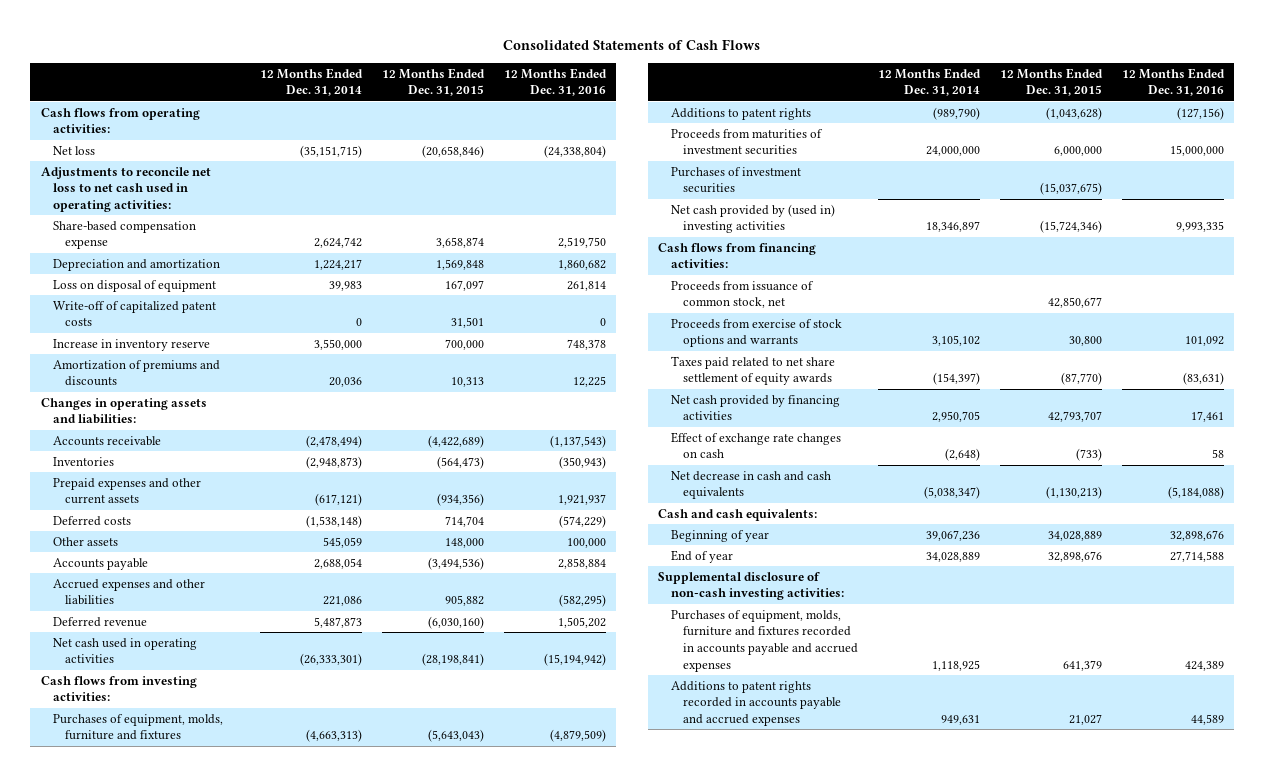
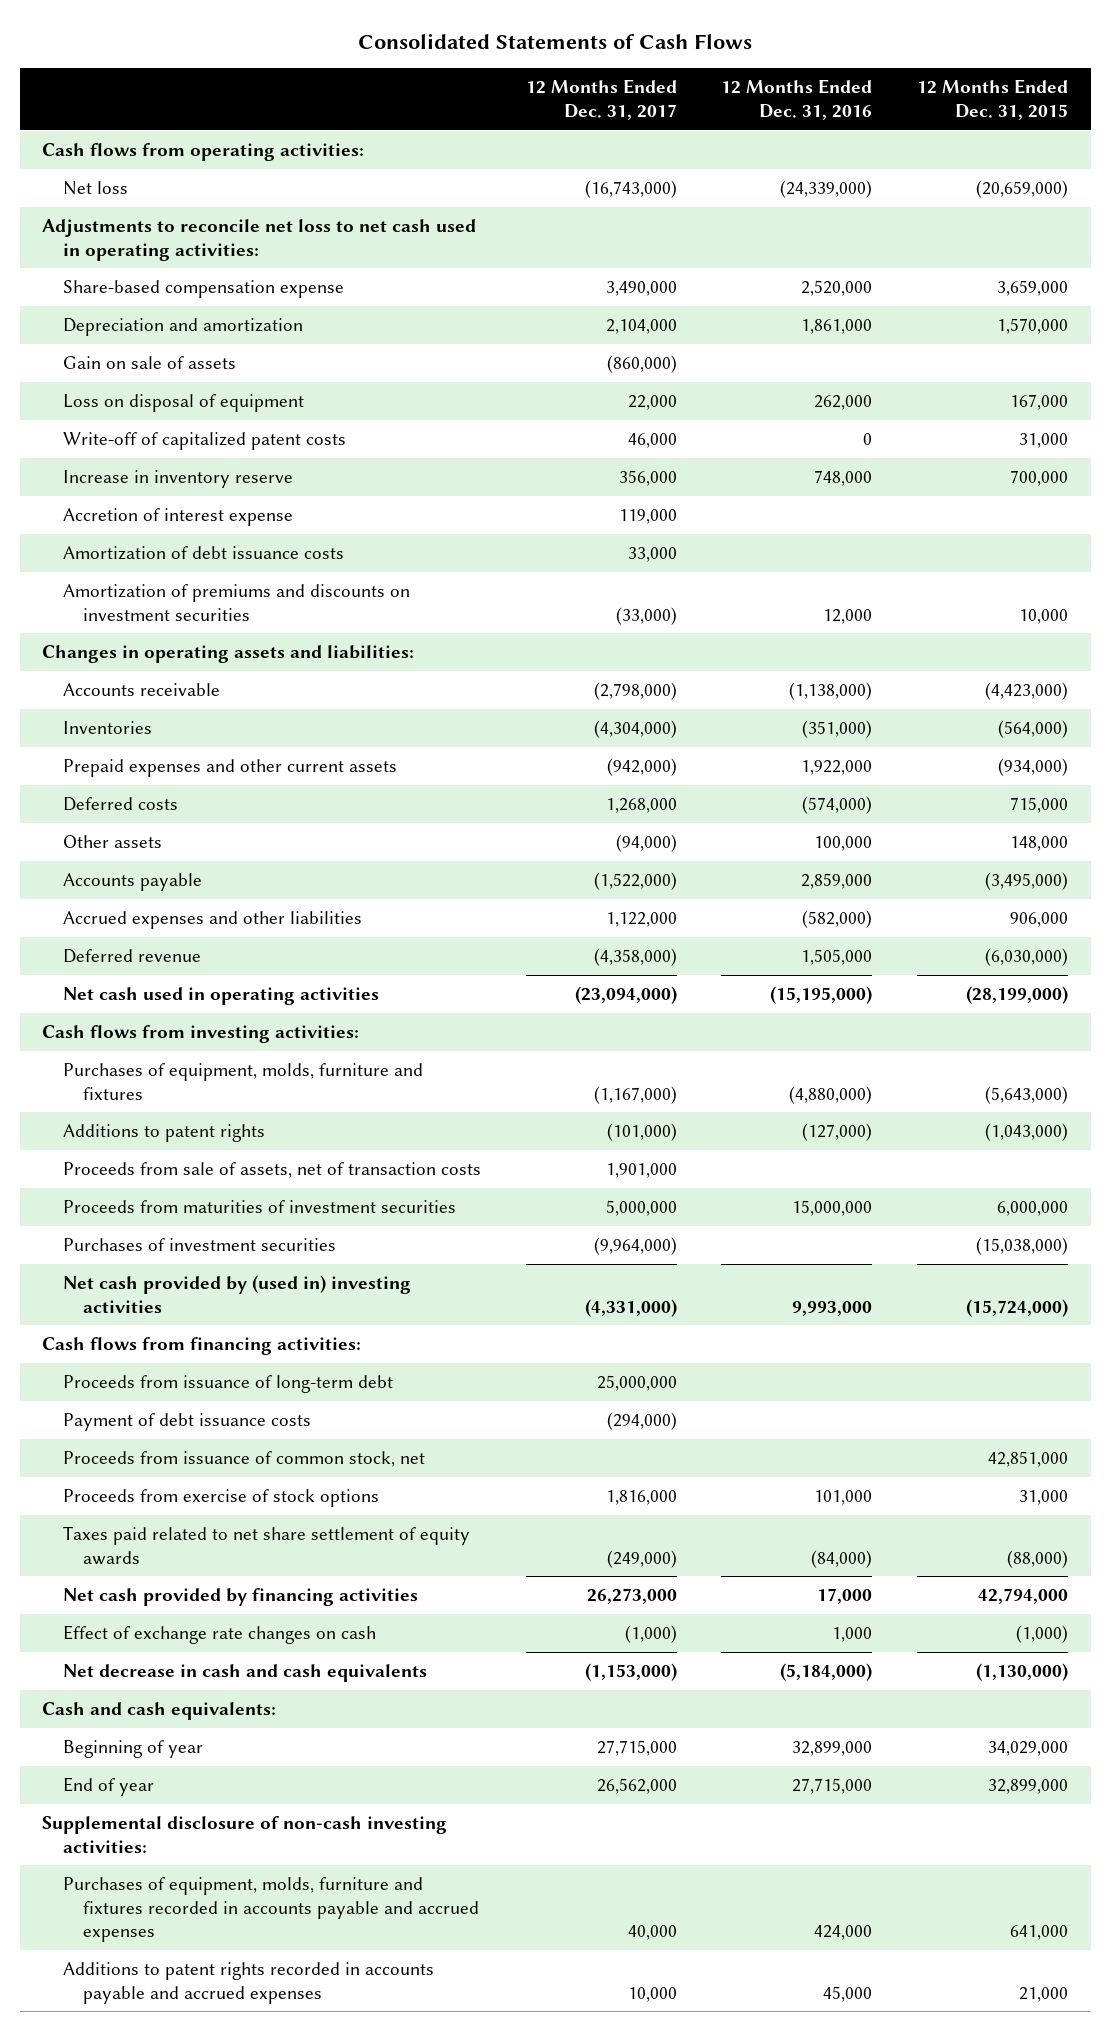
- | 12 Months Ended Dec. 31, 2014 | 12 Months Ended Dec. 31, 2015 | 12 Months Ended Dec. 31, 2016
+ | 12 Months Ended Dec. 31, 2017 | 12 Months Ended Dec. 31, 2016 | 12 Months Ended Dec. 31, 2015
- Net loss | (35,151,715) | (20,658,846) | (24,338,804)
+ Net loss | (16,743,000) | (24,339,000) | (20,659,000)
- Share-based compensation expense | 2,624,742 | 3,658,874 | 2,519,750
- Depreciation and amortization | 1,224,217 | 1,569,848 | 1,860,682
- Loss on disposal of equipment | 39,983 | 167,097 | 261,814
- Write-off of capitalized patent costs | 0 | 31,501 | 0
- Increase in inventory reserve | 3,550,000 | 700,000 | 748,378
- Amortization of premiums and discounts | 20,036 | 10,313 | 12,225
+ Share-based compensation expense | 3,490,000 | 2,520,000 | 3,659,000
+ Depreciation and amortization | 2,104,000 | 1,861,000 | 1,570,000
+ Gain on sale of assets | (860,000) | |
+ Loss on disposal of equipment | 22,000 | 262,000 | 167,000
+ Write-off of capitalized patent costs | 46,000 | 0 | 31,000
+ Increase in inventory reserve | 356,000 | 748,000 | 700,000
+ Accretion of interest expense | 119,000 | |
+ Amortization of debt issuance costs | 33,000 | |
+ Amortization of premiums and discounts on investment securities | (33,000) | 12,000 | 10,000
- Accounts receivable | (2,478,494) | (4,422,689) | (1,137,543)
- Inventories | (2,948,873) | (564,473) | (350,943)
- Prepaid expenses and other current assets | (617,121) | (934,356) | 1,921,937
- Deferred costs | (1,538,148) | 714,704 | (574,229)
+ Accounts receivable | (2,798,000) | (1,138,000) | (4,423,000)
+ Inventories | (4,304,000) | (351,000) | (564,000)
+ Prepaid expenses and other current assets | (942,000) | 1,922,000 | (934,000)
+ Deferred costs | 1,268,000 | (574,000) | 715,000
- Accounts payable | 2,688,054 | (3,494,536) | 2,858,884
- Accrued expenses and other liabilities | 221,086 | 905,882 | (582,295)
- Deferred revenue | 5,487,873 | (6,030,160) | 1,505,202
- Net cash used in operating activities | (26,333,301) | (28,198,841) | (15,194,942)
+ Accounts payable | (1,522,000) | 2,859,000 | (3,495,000)
+ Accrued expenses and other liabilities | 1,122,000 | (582,000) | 906,000
+ Deferred revenue | (4,358,000) | 1,505,000 | (6,030,000)
+ Net cash used in operating activities | (23,094,000) | (15,195,000) | (28,199,000)
- Purchases of equipment, molds, furniture and fixtures | (4,663,313) | (5,643,043) | (4,879,509)
- Additions to patent rights | (989,790) | (1,043,628) | (127,156)
+ Purchases of equipment, molds, furniture and fixtures | (1,167,000) | (4,880,000) | (5,643,000)
+ Additions to patent rights | (101,000) | (127,000) | (1,043,000)
+ Proceeds from sale of assets, net of transaction costs | 1,901,000 | |
- Purchases of investment securities | | (15,037,675) |
- Net cash provided by (used in) investing activities | 18,346,897 | (15,724,346) | 9,993,335
+ Purchases of investment securities | (9,964,000) | | (15,038,000)
+ Net cash provided by (used in) investing activities | (4,331,000) | 9,993,000 | (15,724,000)
- Proceeds from issuance of common stock, net | | 42,850,677 |
- Proceeds from exercise of stock options and warrants | 3,105,102 | 30,800 | 101,092
- Taxes paid related to net share settlement of equity awards | (154,397) | (87,770) | (83,631)
- Net cash provided by financing activities | 2,950,705 | 42,793,707 | 17,461
- Effect of exchange rate changes on cash | (2,648) | (733) | 58
- Net decrease in cash and cash equivalents | (5,038,347) | (1,130,213) | (5,184,088)
+ Proceeds from issuance of long-term debt | 25,000,000 | |
+ Payment of debt issuance costs | (294,000) | |
+ Proceeds from issuance of common stock, net | | | 42,851,000
+ Proceeds from exercise of stock options | 1,816,000 | 101,000 | 31,000
+ Taxes paid related to net share settlement of equity awards | (249,000) | (84,000) | (88,000)
+ Net cash provided by financing activities | 26,273,000 | 17,000 | 42,794,000
+ Effect of exchange rate changes on cash | (1,000) | 1,000 | (1,000)
+ Net decrease in cash and cash equivalents | (1,153,000) | (5,184,000) | (1,130,000)
- Beginning of year | 39,067,236 | 34,028,889 | 32,898,676
- End of year | 34,028,889 | 32,898,676 | 27,714,588
+ Beginning of year | 27,715,000 | 32,899,000 | 34,029,000
+ End of year | 26,562,000 | 27,715,000 | 32,899,000
- Purchases of equipment, molds, furniture and fixtures recorded in accounts payable and accrued expenses | 1,118,925 | 641,379 | 424,389
- Additions to patent rights recorded in accounts payable and accrued expenses | 949,631 | 21,027 | 44,589
+ Purchases of equipment, molds, furniture and fixtures recorded in accounts payable and accrued expenses | 40,000 | 424,000 | 641,000
+ Additions to patent rights recorded in accounts payable and accrued expenses | 10,000 | 45,000 | 21,000

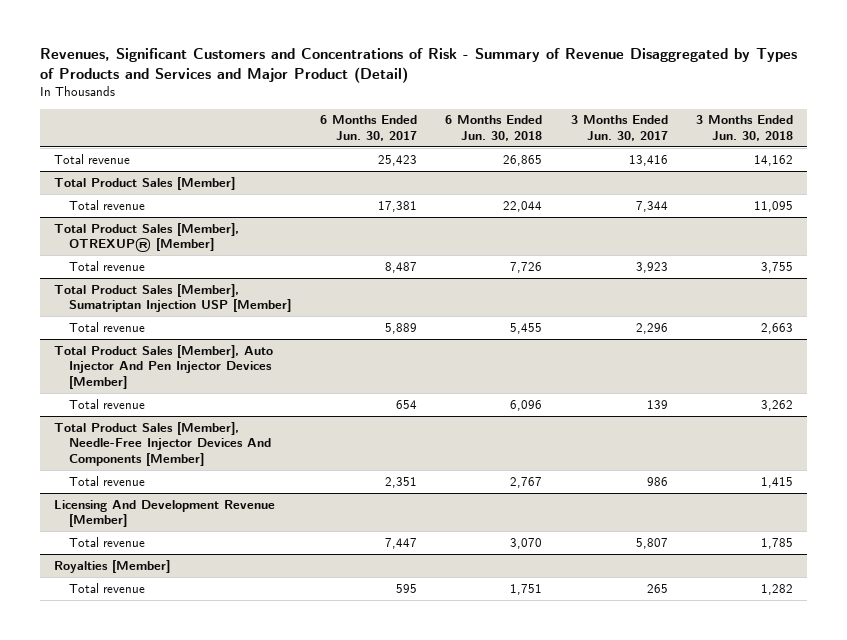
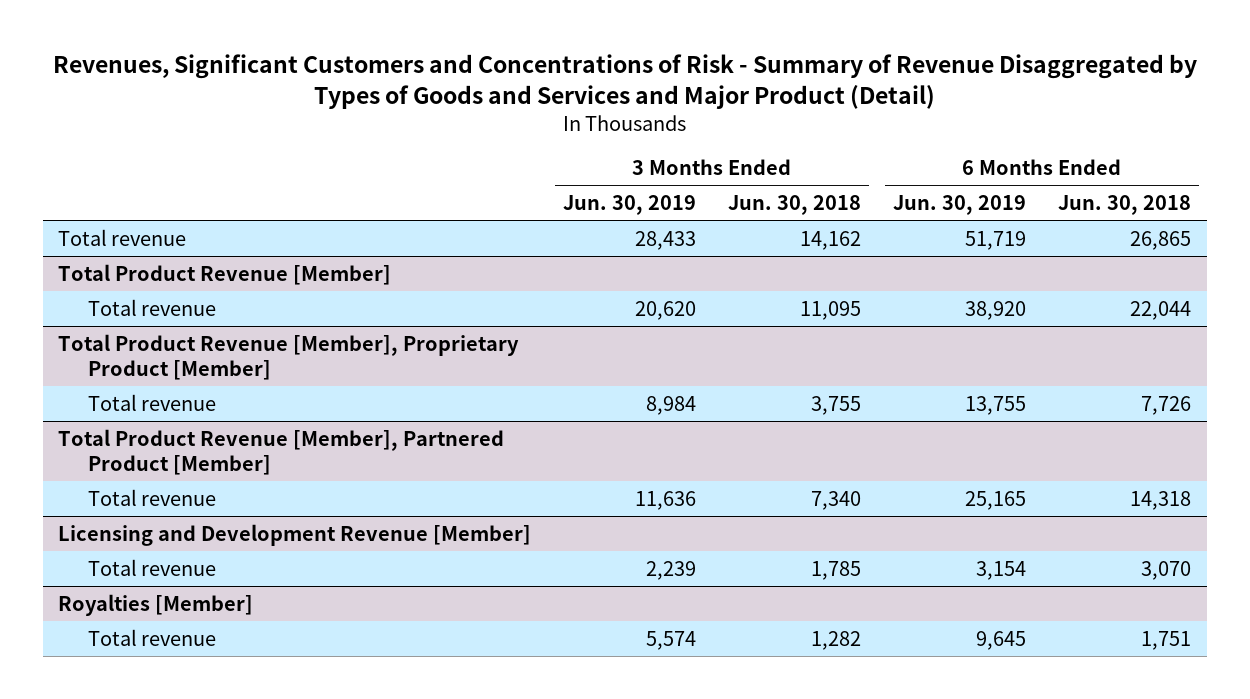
- Revenues, Significant Customers and Concentrations of Risk - Summary of Revenue Disaggregated by Types of Products and Services and Major Product (Detail)
+ Revenues, Significant Customers and Concentrations of Risk - Summary of Revenue Disaggregated by Types of Goods and Services and Major Product (Detail)
- | 6 Months Ended Jun. 30, 2017 | 6 Months Ended Jun. 30, 2018 | 3 Months Ended Jun. 30, 2017 | 3 Months Ended Jun. 30, 2018
+ | 3 Months Ended Jun. 30, 2019 | 3 Months Ended Jun. 30, 2018 | 6 Months Ended Jun. 30, 2019 | 6 Months Ended Jun. 30, 2018
- Total Product Sales [Member]
+ Total Product Revenue [Member]
- Total Product Sales [Member], OTREXUP® [Member]
+ Total Product Revenue [Member], Proprietary Product [Member]
- Total Product Sales [Member], Sumatriptan Injection USP [Member]
- Total revenue | 5,889 | 5,455 | 2,296 | 2,663
- Total Product Sales [Member], Auto Injector And Pen Injector Devices [Member]
- Total revenue | 654 | 6,096 | 139 | 3,262
- Total Product Sales [Member], Needle-Free Injector Devices And Components [Member]
- Total revenue | 2,351 | 2,767 | 986 | 1,415
- Licensing And Development Revenue [Member]
+ Total Product Revenue [Member], Partnered Product [Member]
+ Total revenue | 11,636 | 7,340 | 25,165 | 14,318
+ Licensing and Development Revenue [Member]

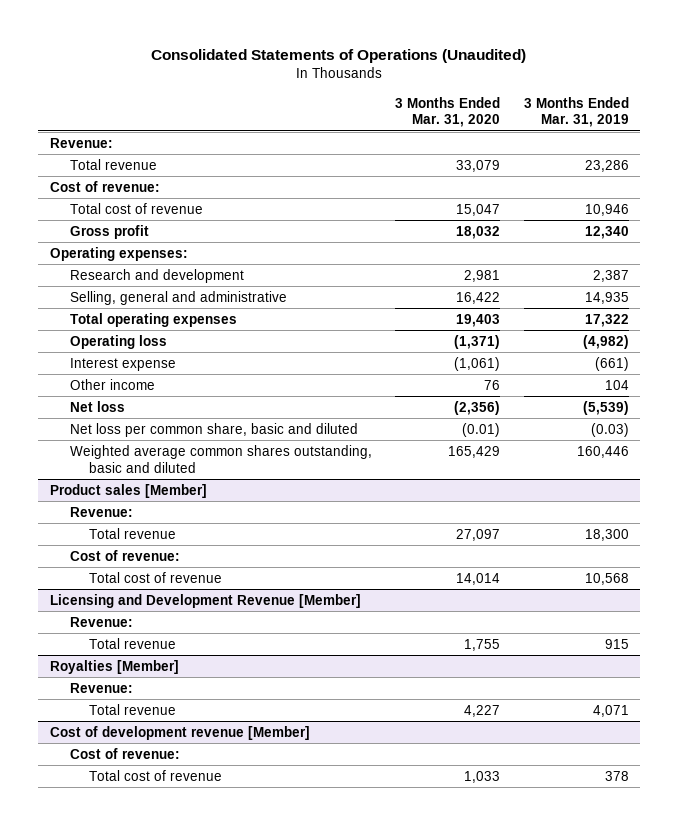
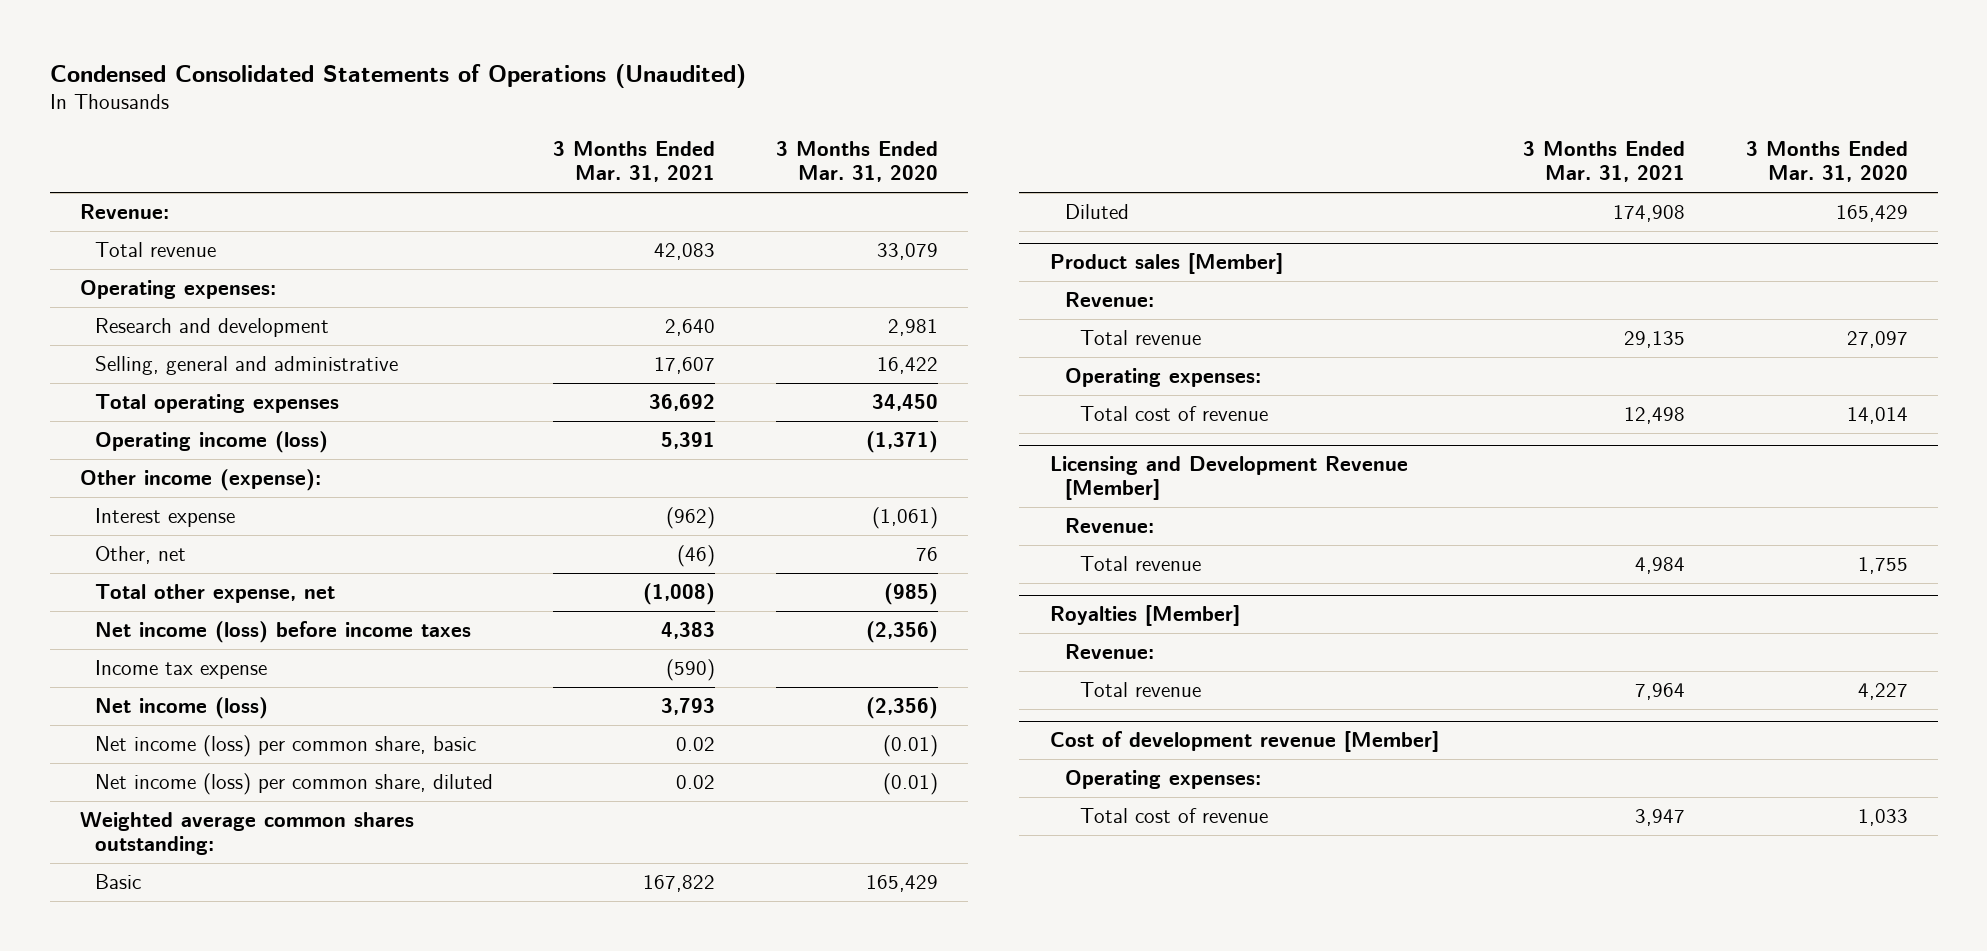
- Consolidated Statements of Operations (Unaudited)
+ Condensed Consolidated Statements of Operations (Unaudited)
- | 3 Months Ended Mar. 31, 2020 | 3 Months Ended Mar. 31, 2019
+ | 3 Months Ended Mar. 31, 2021 | 3 Months Ended Mar. 31, 2020
- Cost of revenue:
- Total cost of revenue | 15,047 | 10,946
- Gross profit | 18,032 | 12,340
- Total operating expenses | 19,403 | 17,322
- Operating loss | (1,371) | (4,982)
+ Total operating expenses | 36,692 | 34,450
+ Operating income (loss) | 5,391 | (1,371)
+ Other income (expense):
- Other income | 76 | 104
- Net loss | (2,356) | (5,539)
- Net loss per common share, basic and diluted | (0.01) | (0.03)
- Weighted average common shares outstanding, basic and diluted | 165,429 | 160,446
+ Other, net | (46) | 76
+ Total other expense, net | (1,008) | (985)
+ Net income (loss) before income taxes | 4,383 | (2,356)
+ Income tax expense | (590) |
+ Net income (loss) | 3,793 | (2,356)
+ Net income (loss) per common share, basic | 0.02 | (0.01)
+ Net income (loss) per common share, diluted | 0.02 | (0.01)
+ Weighted average common shares outstanding:
+ Basic | 167,822 | 165,429
+ Diluted | 174,908 | 165,429
@ Product sales [Member]
- Cost of revenue:
+ Operating expenses:
@ Cost of development revenue [Member]
- Cost of revenue:
+ Operating expenses:

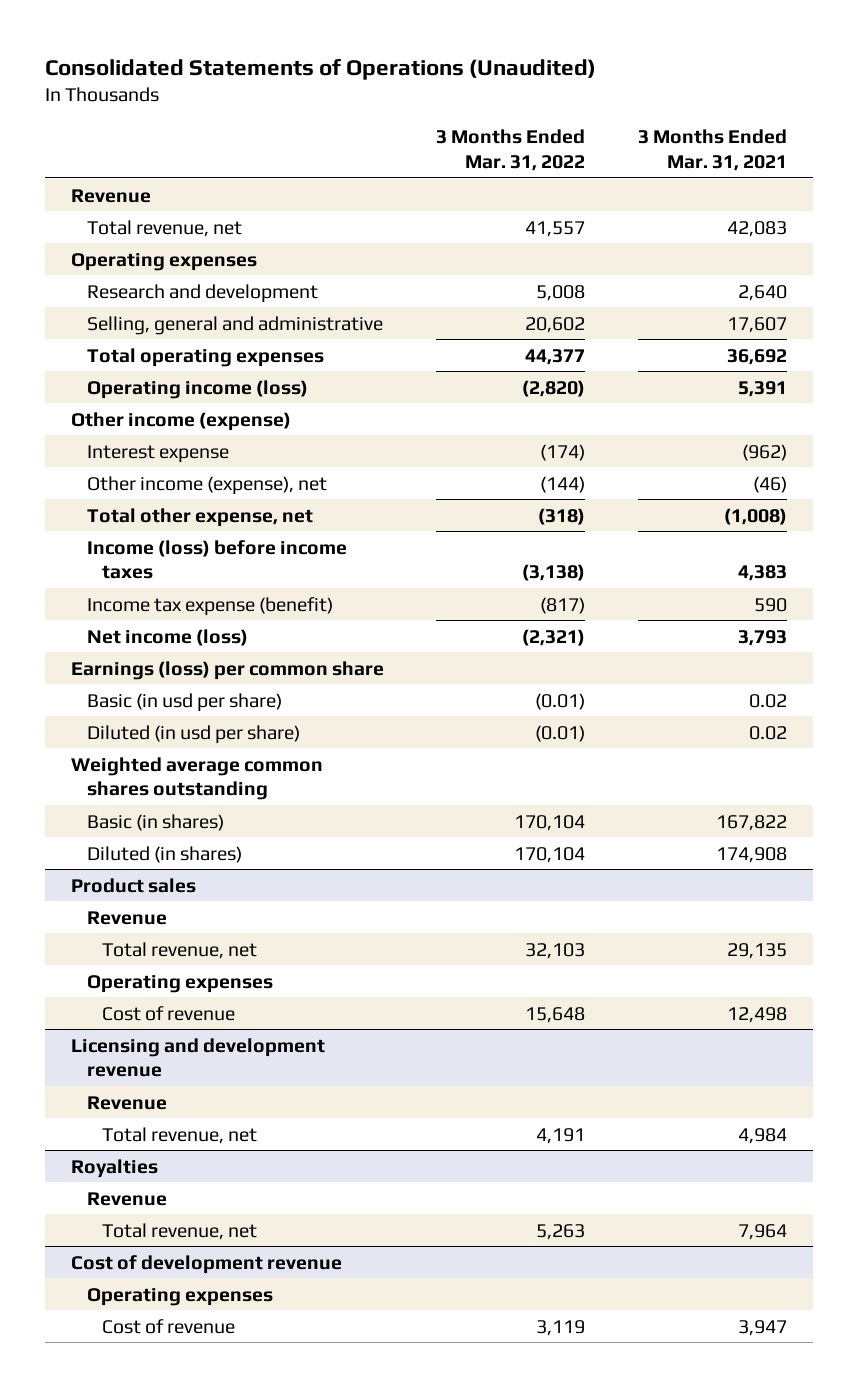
- Condensed Consolidated Statements of Operations (Unaudited)
+ Consolidated Statements of Operations (Unaudited)
- | 3 Months Ended Mar. 31, 2021 | 3 Months Ended Mar. 31, 2020
+ | 3 Months Ended Mar. 31, 2022 | 3 Months Ended Mar. 31, 2021
- Revenue:
- Total revenue | 42,083 | 33,079
- Operating expenses:
+ Revenue
+ Total revenue, net | 41,557 | 42,083
+ Operating expenses
- Other income (expense):
+ Other income (expense)
- Other, net | (46) | 76
+ Other income (expense), net | (144) | (46)
- Net income (loss) before income taxes | 4,383 | (2,356)
- Income tax expense | (590) |
+ Income (loss) before income taxes | (3,138) | 4,383
+ Income tax expense (benefit) | (817) | 590
- Net income (loss) per common share, basic | 0.02 | (0.01)
- Net income (loss) per common share, diluted | 0.02 | (0.01)
- Weighted average common shares outstanding:
- Basic | 167,822 | 165,429
- Diluted | 174,908 | 165,429
- Product sales [Member]
- Revenue:
- Total revenue | 29,135 | 27,097
- Operating expenses:
- Total cost of revenue | 12,498 | 14,014
- Licensing and Development Revenue [Member]
- Revenue:
- Total revenue | 4,984 | 1,755
- Royalties [Member]
- Revenue:
- Total revenue | 7,964 | 4,227
- Cost of development revenue [Member]
- Operating expenses:
- Total cost of revenue | 3,947 | 1,033
+ Earnings (loss) per common share
+ Basic (in usd per share) | (0.01) | 0.02
+ Diluted (in usd per share) | (0.01) | 0.02
+ Weighted average common shares outstanding
+ Basic (in shares) | 170,104 | 167,822
+ Diluted (in shares) | 170,104 | 174,908
+ Product sales
+ Revenue
+ Total revenue, net | 32,103 | 29,135
+ Operating expenses
+ Cost of revenue | 15,648 | 12,498
+ Licensing and development revenue
+ Revenue
+ Total revenue, net | 4,191 | 4,984
+ Royalties
+ Revenue
+ Total revenue, net | 5,263 | 7,964
+ Cost of development revenue
+ Operating expenses
+ Cost of revenue | 3,119 | 3,947

